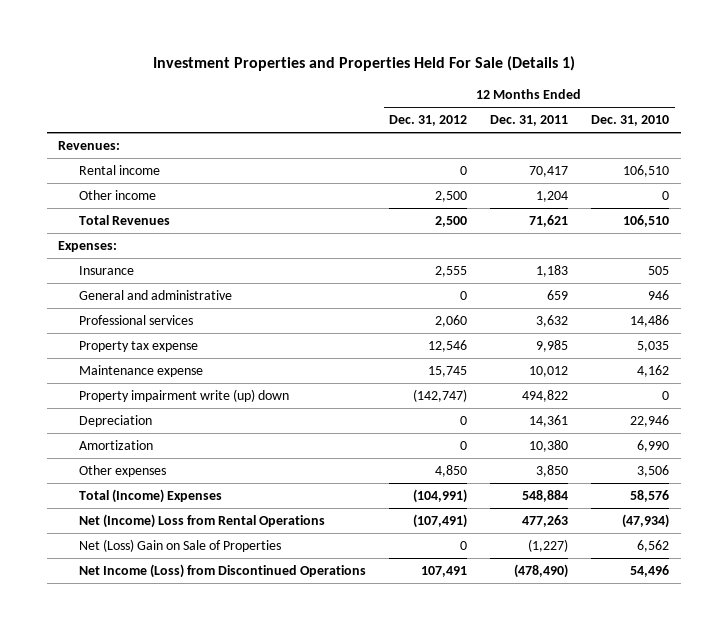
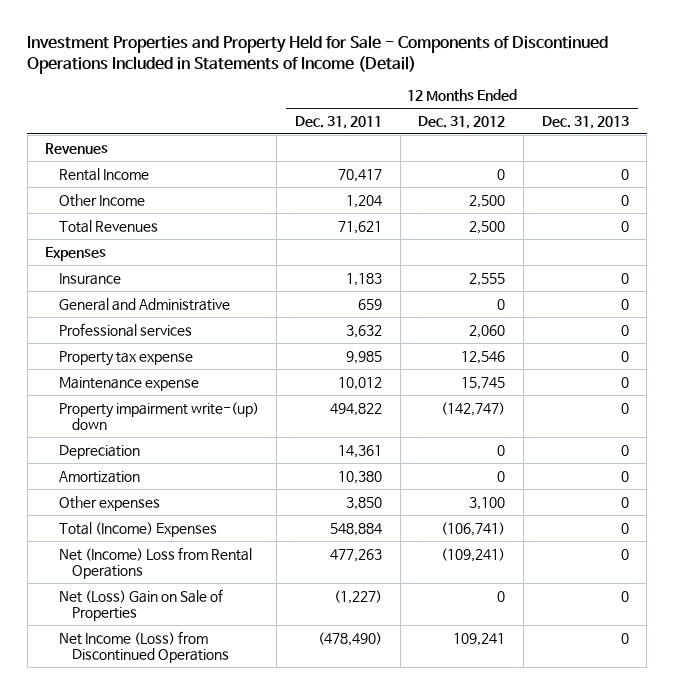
- Investment Properties and Properties Held For Sale (Details 1)
+ Investment Properties and Property Held for Sale - Components of Discontinued Operations Included in Statements of Income (Detail)
- | 12 Months Ended Dec. 31, 2012 | 12 Months Ended Dec. 31, 2011 | 12 Months Ended Dec. 31, 2010
+ | 12 Months Ended Dec. 31, 2011 | 12 Months Ended Dec. 31, 2012 | 12 Months Ended Dec. 31, 2013
- Revenues:
- Rental income | 0 | 70,417 | 106,510
- Other income | 2,500 | 1,204 | 0
+ Revenues
+ Rental Income | 70,417 | 0 | 0
+ Other Income | 1,204 | 2,500 | 0
- Expenses:
+ Expenses
- General and administrative | 0 | 659 | 946
+ General and Administrative | 659 | 0 | 0
- Property impairment write (up) down | (142,747) | 494,822 | 0
+ Property impairment write-(up) down | 494,822 | (142,747) | 0
- Other expenses | 4,850 | 3,850 | 3,506
- Total (Income) Expenses | (104,991) | 548,884 | 58,576
- Net (Income) Loss from Rental Operations | (107,491) | 477,263 | (47,934)
+ Other expenses | 3,850 | 3,100 | 0
+ Total (Income) Expenses | 548,884 | (106,741) | 0
+ Net (Income) Loss from Rental Operations | 477,263 | (109,241) | 0
- Net Income (Loss) from Discontinued Operations | 107,491 | (478,490) | 54,496
+ Net Income (Loss) from Discontinued Operations | (478,490) | 109,241 | 0

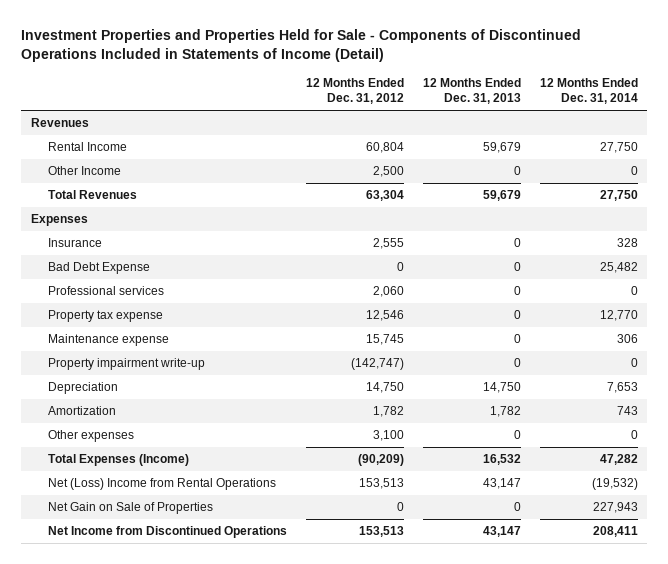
- Investment Properties and Property Held for Sale - Components of Discontinued Operations Included in Statements of Income (Detail)
+ Investment Properties and Properties Held for Sale - Components of Discontinued Operations Included in Statements of Income (Detail)
- | 12 Months Ended Dec. 31, 2011 | 12 Months Ended Dec. 31, 2012 | 12 Months Ended Dec. 31, 2013
+ | 12 Months Ended Dec. 31, 2012 | 12 Months Ended Dec. 31, 2013 | 12 Months Ended Dec. 31, 2014
- Rental Income | 70,417 | 0 | 0
+ Rental Income | 60,804 | 59,679 | 27,750
- Total Revenues | 71,621 | 2,500 | 0
+ Total Revenues | 63,304 | 59,679 | 27,750
- General and Administrative | 659 | 0 | 0
+ Bad Debt Expense | 0 | 0 | 25,482
- Property impairment write-(up) down | 494,822 | (142,747) | 0
- Depreciation | 14,361 | 0 | 0
- Amortization | 10,380 | 0 | 0
+ Property impairment write-up | (142,747) | 0 | 0
+ Depreciation | 14,750 | 14,750 | 7,653
+ Amortization | 1,782 | 1,782 | 743
- Total (Income) Expenses | 548,884 | (106,741) | 0
- Net (Income) Loss from Rental Operations | 477,263 | (109,241) | 0
- Net (Loss) Gain on Sale of Properties | (1,227) | 0 | 0
- Net Income (Loss) from Discontinued Operations | (478,490) | 109,241 | 0
+ Total Expenses (Income) | (90,209) | 16,532 | 47,282
+ Net (Loss) Income from Rental Operations | 153,513 | 43,147 | (19,532)
+ Net Gain on Sale of Properties | 0 | 0 | 227,943
+ Net Income from Discontinued Operations | 153,513 | 43,147 | 208,411

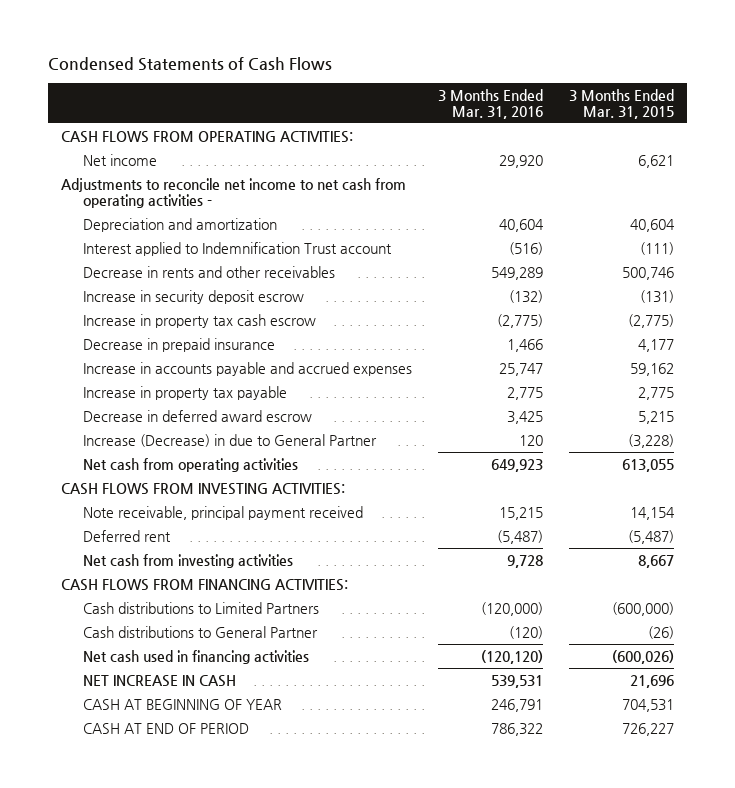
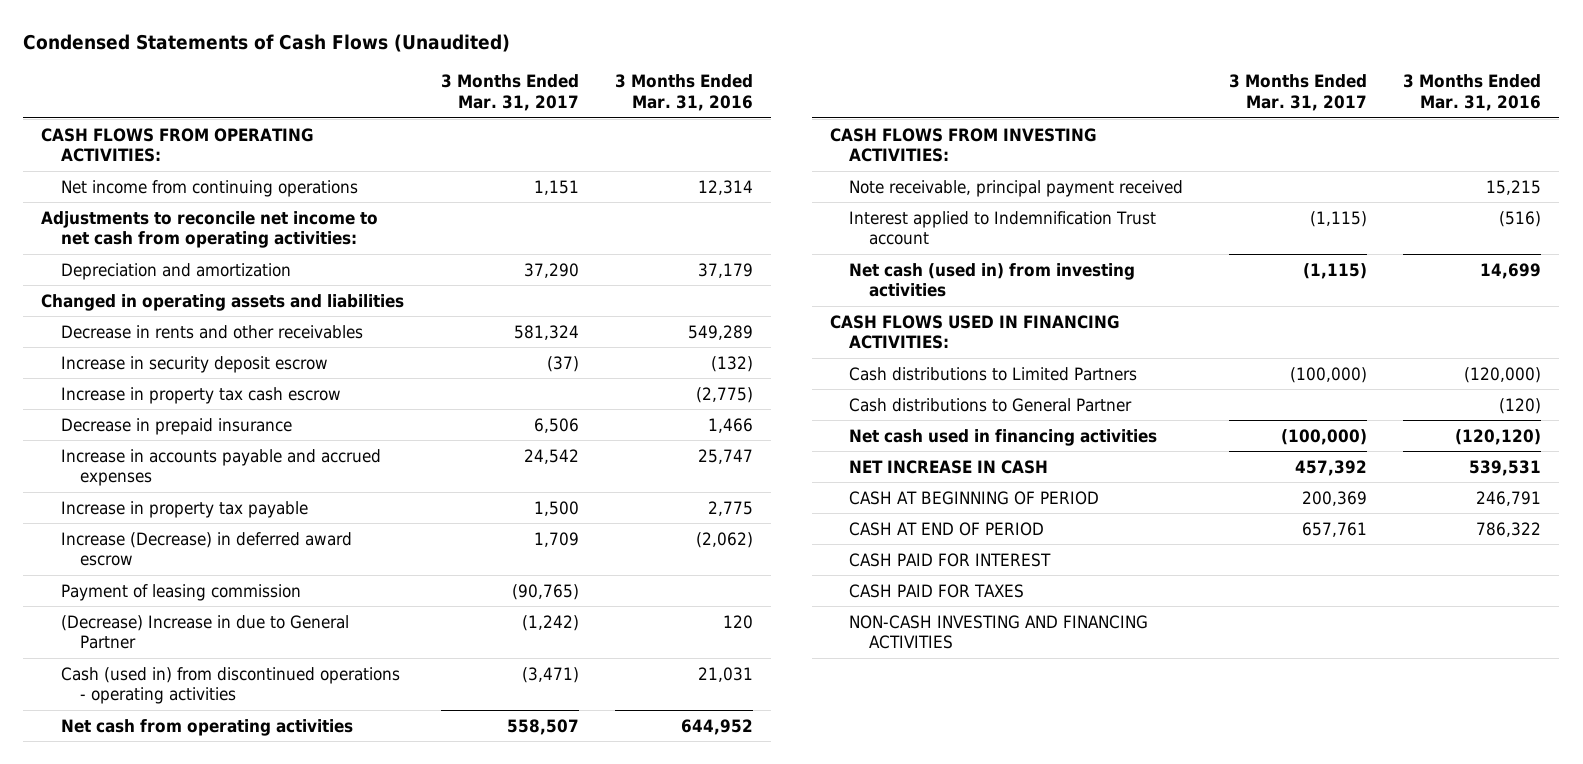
- Condensed Statements of Cash Flows
+ Condensed Statements of Cash Flows (Unaudited)
- | 3 Months Ended Mar. 31, 2016 | 3 Months Ended Mar. 31, 2015
+ | 3 Months Ended Mar. 31, 2017 | 3 Months Ended Mar. 31, 2016
- Net income | 29,920 | 6,621
- Adjustments to reconcile net income to net cash from operating activities -
- Depreciation and amortization | 40,604 | 40,604
+ Net income from continuing operations | 1,151 | 12,314
+ Adjustments to reconcile net income to net cash from operating activities:
+ Depreciation and amortization | 37,290 | 37,179
+ Changed in operating assets and liabilities
- Decrease in deferred award escrow | 3,425 | 5,215
- Increase (Decrease) in due to General Partner | 120 | (3,228)
- Net cash from operating activities | 649,923 | 613,055
+ Increase (Decrease) in deferred award escrow | 1,709 | (2,062)
+ Payment of leasing commission | (90,765) |
+ (Decrease) Increase in due to General Partner | (1,242) | 120
+ Cash (used in) from discontinued operations - operating activities | (3,471) | 21,031
+ Net cash from operating activities | 558,507 | 644,952
- Deferred rent | (5,487) | (5,487)
- Net cash from investing activities | 9,728 | 8,667
- CASH FLOWS FROM FINANCING ACTIVITIES:
moved down: Interest applied to Indemnification Trust account | (1,115) | (516)
+ Net cash (used in) from investing activities | (1,115) | 14,699
+ CASH FLOWS USED IN FINANCING ACTIVITIES:
- CASH AT BEGINNING OF YEAR | 246,791 | 704,531
+ CASH AT BEGINNING OF PERIOD | 200,369 | 246,791
+ CASH PAID FOR INTEREST
+ CASH PAID FOR TAXES
+ NON-CASH INVESTING AND FINANCING ACTIVITIES

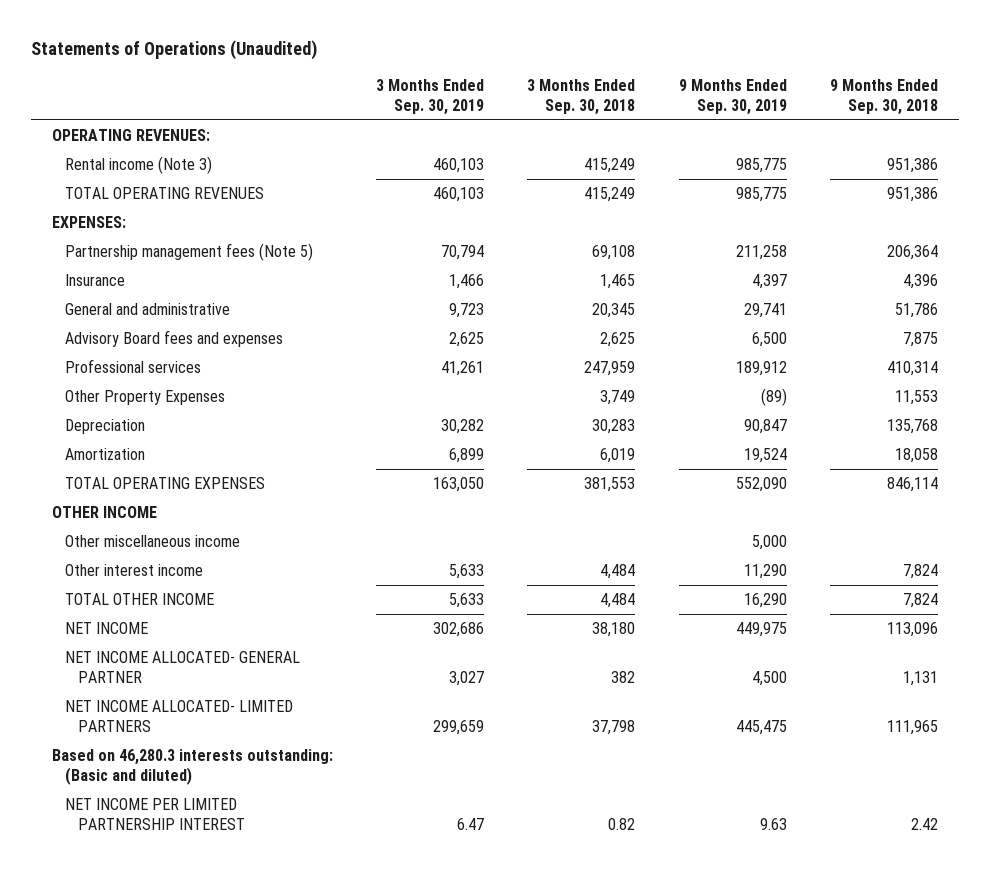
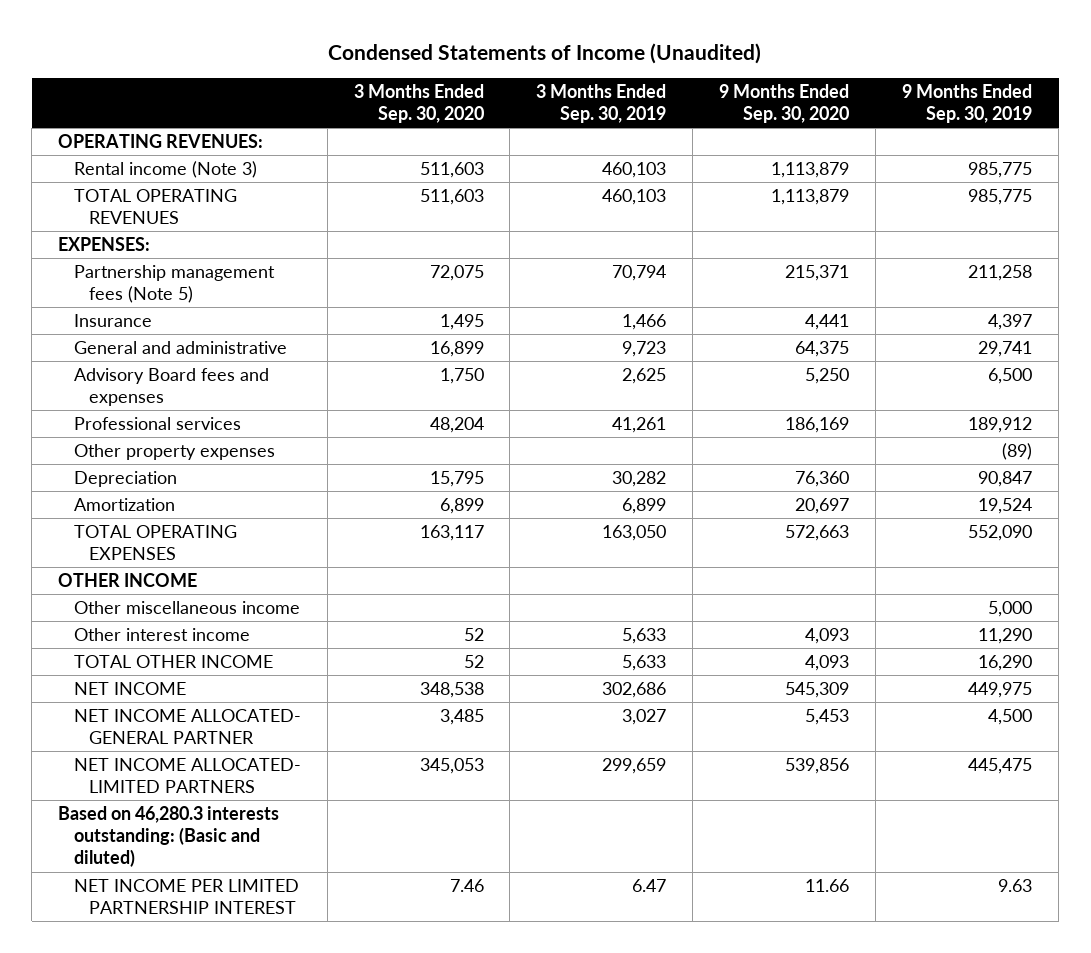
- Statements of Operations (Unaudited)
+ Condensed Statements of Income (Unaudited)
- | 3 Months Ended Sep. 30, 2019 | 3 Months Ended Sep. 30, 2018 | 9 Months Ended Sep. 30, 2019 | 9 Months Ended Sep. 30, 2018
+ | 3 Months Ended Sep. 30, 2020 | 3 Months Ended Sep. 30, 2019 | 9 Months Ended Sep. 30, 2020 | 9 Months Ended Sep. 30, 2019
- Other Property Expenses | | 3,749 | (89) | 11,553
+ Other property expenses | | | | (89)

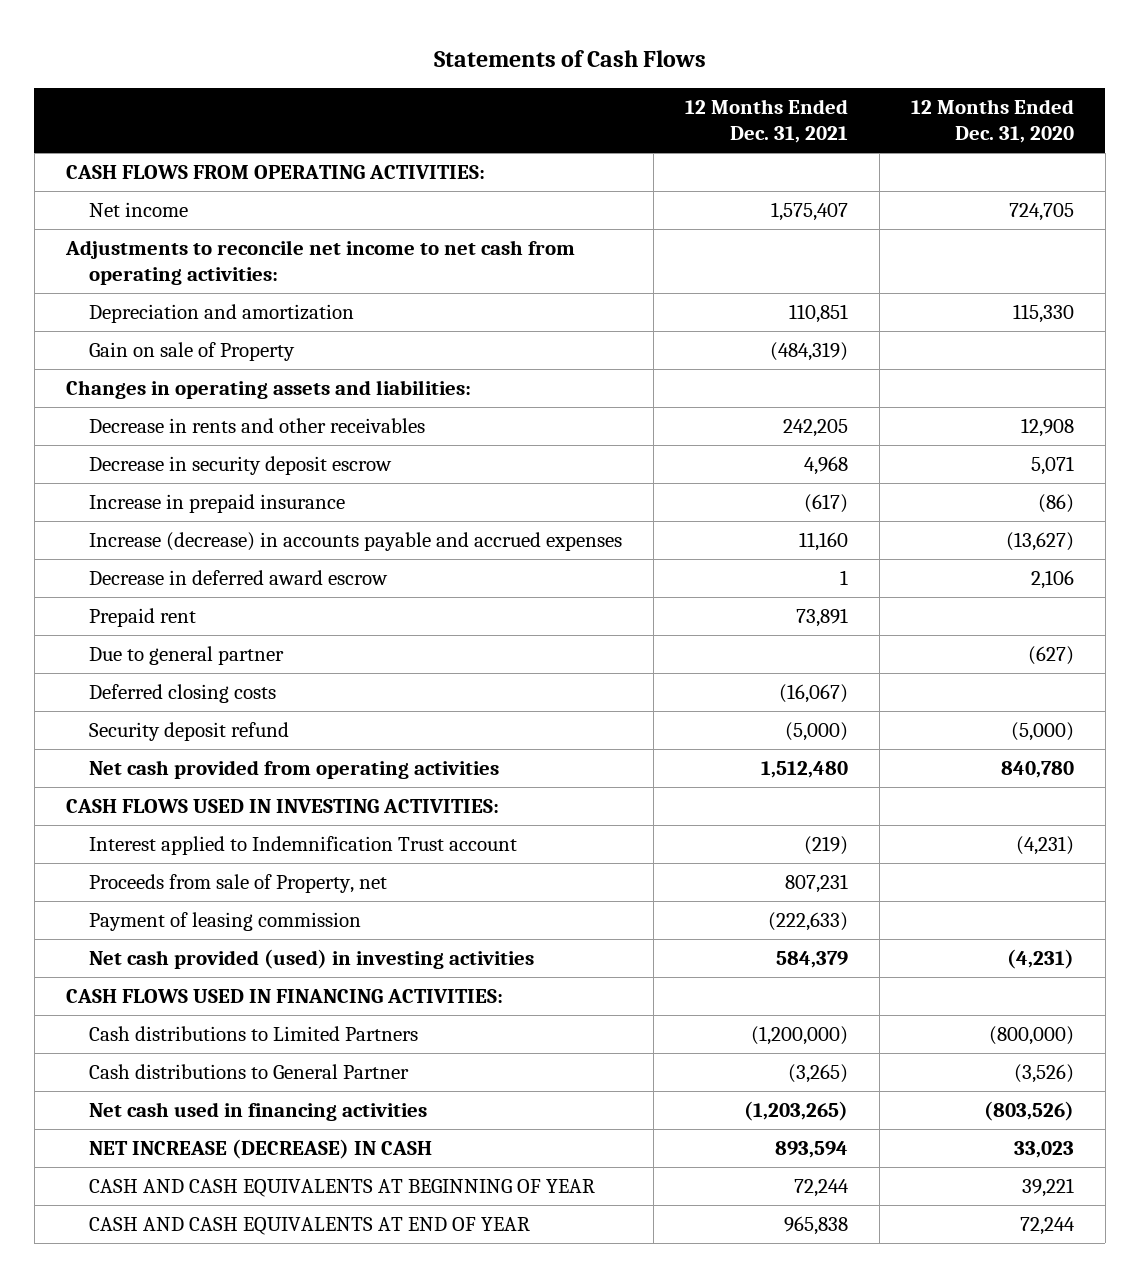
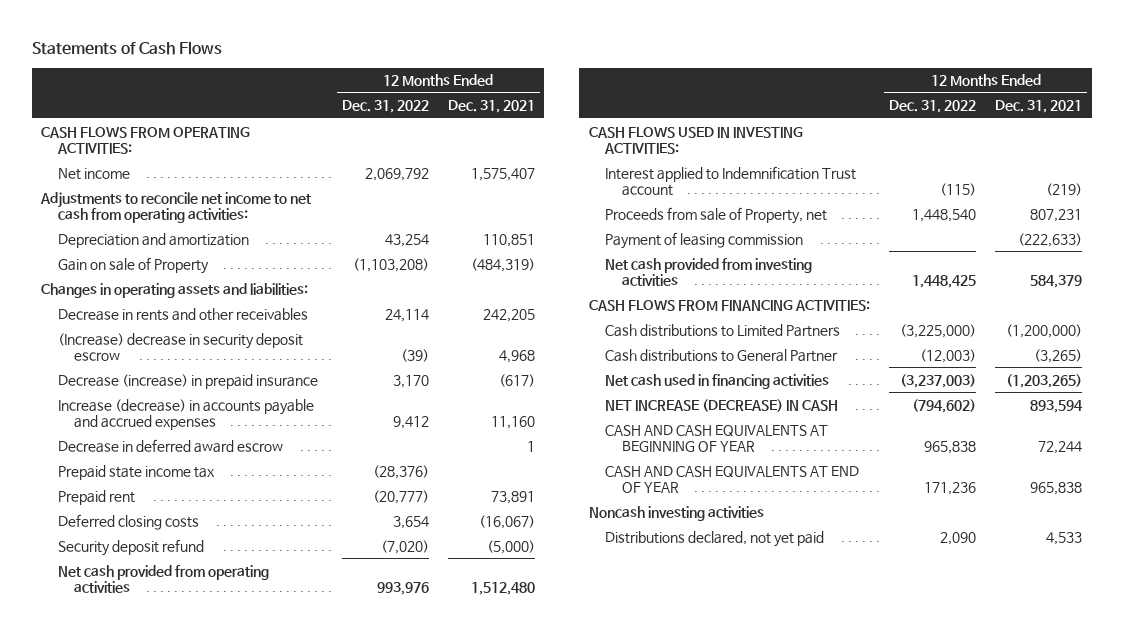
- | 12 Months Ended Dec. 31, 2021 | 12 Months Ended Dec. 31, 2020
+ | 12 Months Ended Dec. 31, 2022 | 12 Months Ended Dec. 31, 2021
- Decrease in security deposit escrow | 4,968 | 5,071
- Increase in prepaid insurance | (617) | (86)
+ (Increase) decrease in security deposit escrow | (39) | 4,968
+ Decrease (increase) in prepaid insurance | 3,170 | (617)
+ Prepaid state income tax | (28,376) |
- Due to general partner | | (627)
- Net cash provided (used) in investing activities | 584,379 | (4,231)
- CASH FLOWS USED IN FINANCING ACTIVITIES:
+ Net cash provided from investing activities | 1,448,425 | 584,379
+ CASH FLOWS FROM FINANCING ACTIVITIES:
+ Noncash investing activities
+ Distributions declared, not yet paid | 2,090 | 4,533

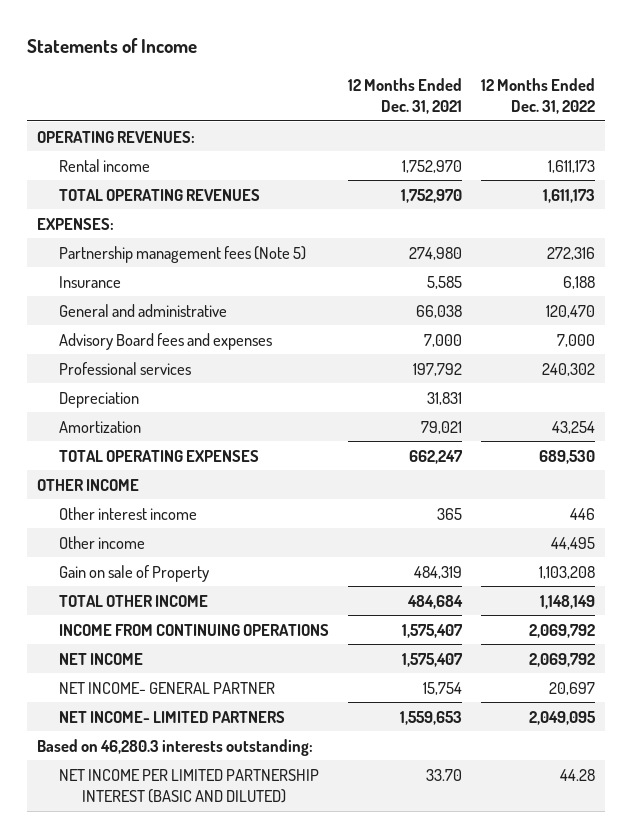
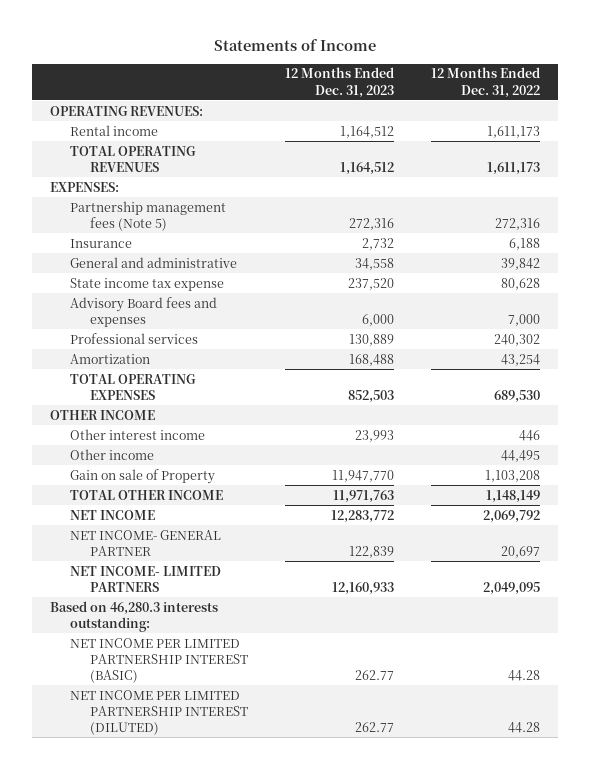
- | 12 Months Ended Dec. 31, 2021 | 12 Months Ended Dec. 31, 2022
+ | 12 Months Ended Dec. 31, 2023 | 12 Months Ended Dec. 31, 2022
- General and administrative | 66,038 | 120,470
+ General and administrative | 34,558 | 39,842
+ State income tax expense | 237,520 | 80,628
- Depreciation | 31,831 |
- INCOME FROM CONTINUING OPERATIONS | 1,575,407 | 2,069,792
- NET INCOME PER LIMITED PARTNERSHIP INTEREST (BASIC AND DILUTED) | 33.70 | 44.28
+ NET INCOME PER LIMITED PARTNERSHIP INTEREST (BASIC) | 262.77 | 44.28
+ NET INCOME PER LIMITED PARTNERSHIP INTEREST (DILUTED) | 262.77 | 44.28

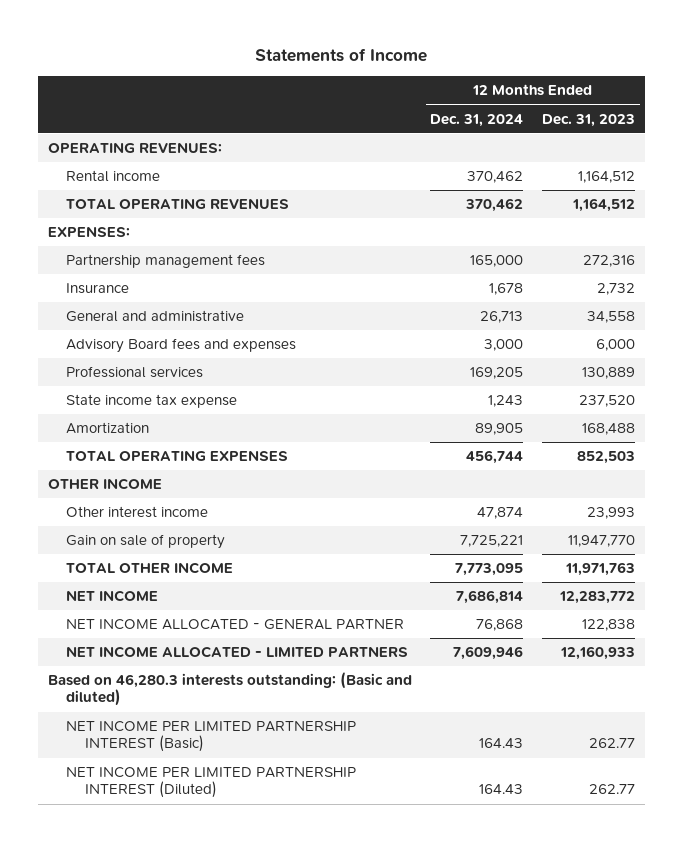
- | 12 Months Ended Dec. 31, 2023 | 12 Months Ended Dec. 31, 2022
+ | 12 Months Ended Dec. 31, 2024 | 12 Months Ended Dec. 31, 2023
- Partnership management fees (Note 5) | 272,316 | 272,316
+ Partnership management fees | 165,000 | 272,316
moved down: State income tax expense | 1,243 | 237,520
- Other income | | 44,495
- Gain on sale of Property | 11,947,770 | 1,103,208
+ Gain on sale of property | 7,725,221 | 11,947,770
- NET INCOME- GENERAL PARTNER | 122,839 | 20,697
- NET INCOME- LIMITED PARTNERS | 12,160,933 | 2,049,095
- Based on 46,280.3 interests outstanding:
- NET INCOME PER LIMITED PARTNERSHIP INTEREST (BASIC) | 262.77 | 44.28
- NET INCOME PER LIMITED PARTNERSHIP INTEREST (DILUTED) | 262.77 | 44.28
+ NET INCOME ALLOCATED - GENERAL PARTNER | 76,868 | 122,838
+ NET INCOME ALLOCATED - LIMITED PARTNERS | 7,609,946 | 12,160,933
+ Based on 46,280.3 interests outstanding: (Basic and diluted)
+ NET INCOME PER LIMITED PARTNERSHIP INTEREST (Basic) | 164.43 | 262.77
+ NET INCOME PER LIMITED PARTNERSHIP INTEREST (Diluted) | 164.43 | 262.77

